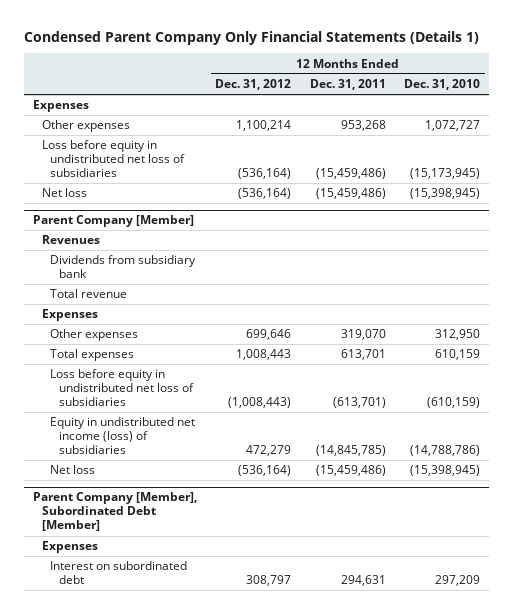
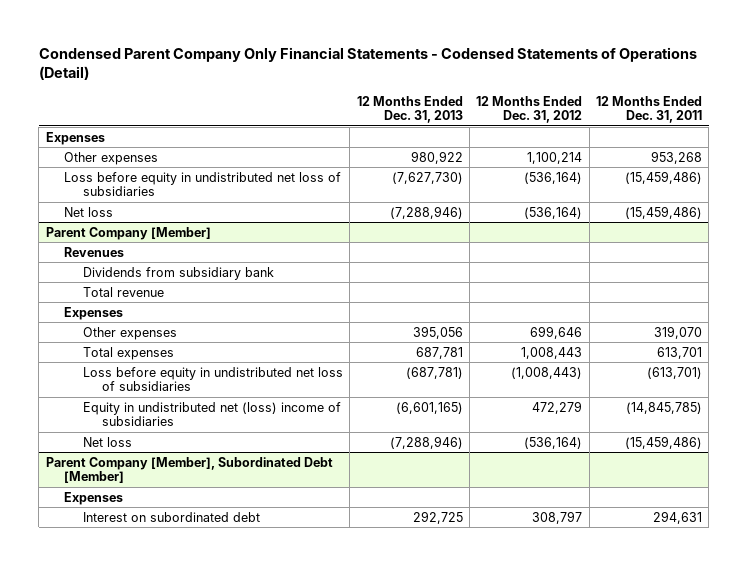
- Condensed Parent Company Only Financial Statements (Details 1)
+ Condensed Parent Company Only Financial Statements - Codensed Statements of Operations (Detail)
- | 12 Months Ended Dec. 31, 2012 | 12 Months Ended Dec. 31, 2011 | 12 Months Ended Dec. 31, 2010
+ | 12 Months Ended Dec. 31, 2013 | 12 Months Ended Dec. 31, 2012 | 12 Months Ended Dec. 31, 2011
@ Parent Company [Member]
- Equity in undistributed net income (loss) of subsidiaries | 472,279 | (14,845,785) | (14,788,786)
+ Equity in undistributed net (loss) income of subsidiaries | (6,601,165) | 472,279 | (14,845,785)

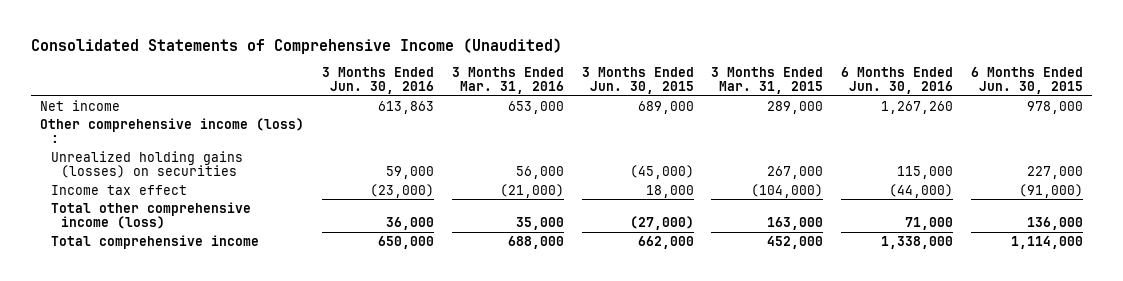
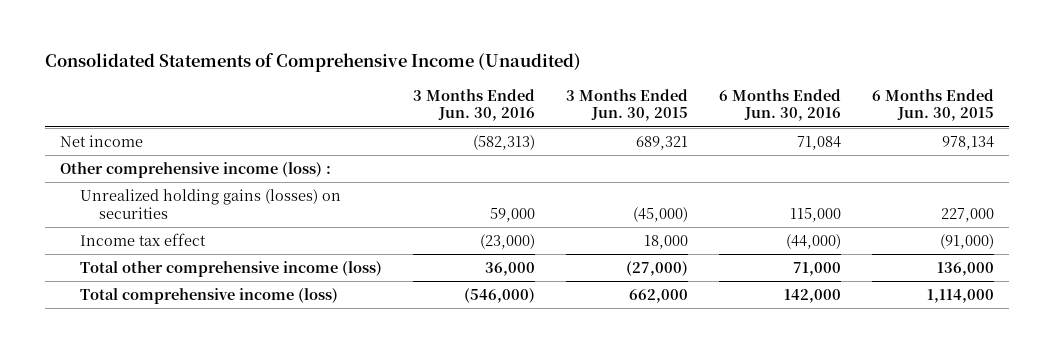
- | 3 Months Ended Jun. 30, 2016 | 3 Months Ended Mar. 31, 2016 | 3 Months Ended Jun. 30, 2015 | 3 Months Ended Mar. 31, 2015 | 6 Months Ended Jun. 30, 2016 | 6 Months Ended Jun. 30, 2015
+ | 3 Months Ended Jun. 30, 2016 | 3 Months Ended Jun. 30, 2015 | 6 Months Ended Jun. 30, 2016 | 6 Months Ended Jun. 30, 2015
- Net income | 613,863 | 653,000 | 689,000 | 289,000 | 1,267,260 | 978,000
+ Net income | (582,313) | 689,321 | 71,084 | 978,134
- Total comprehensive income | 650,000 | 688,000 | 662,000 | 452,000 | 1,338,000 | 1,114,000
+ Total comprehensive income (loss) | (546,000) | 662,000 | 142,000 | 1,114,000

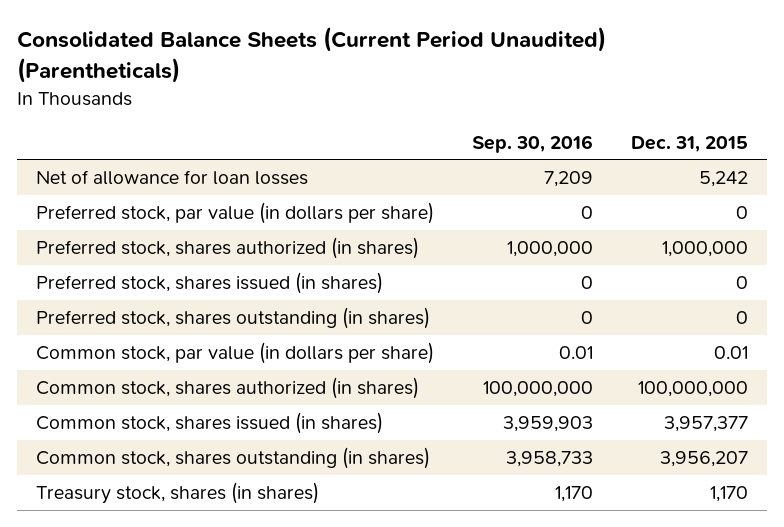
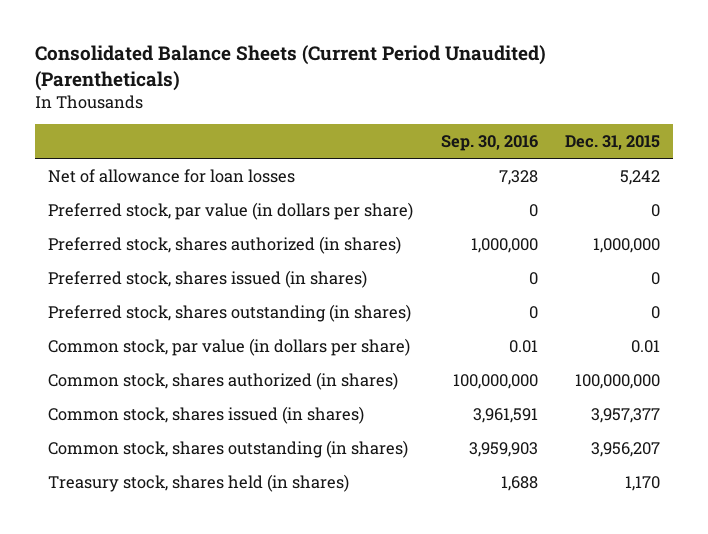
- Net of allowance for loan losses | 7,209 | 5,242
+ Net of allowance for loan losses | 7,328 | 5,242
- Common stock, shares issued (in shares) | 3,959,903 | 3,957,377
- Common stock, shares outstanding (in shares) | 3,958,733 | 3,956,207
- Treasury stock, shares (in shares) | 1,170 | 1,170
+ Common stock, shares issued (in shares) | 3,961,591 | 3,957,377
+ Common stock, shares outstanding (in shares) | 3,959,903 | 3,956,207
+ Treasury stock, shares held (in shares) | 1,688 | 1,170

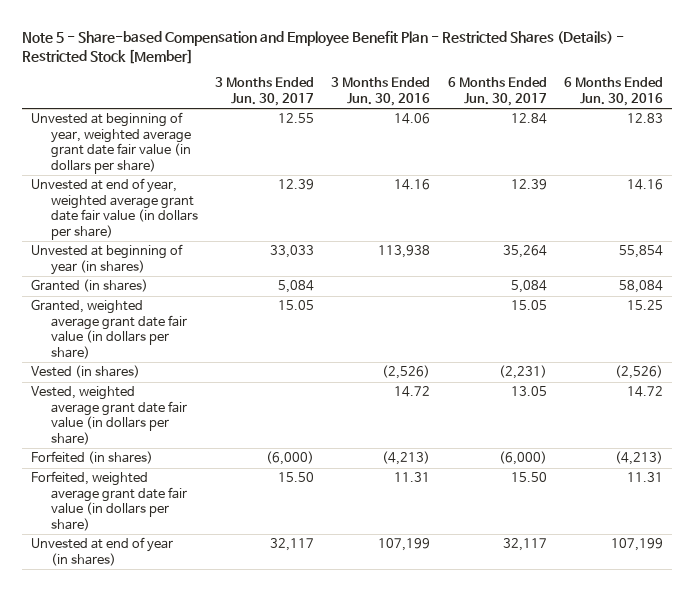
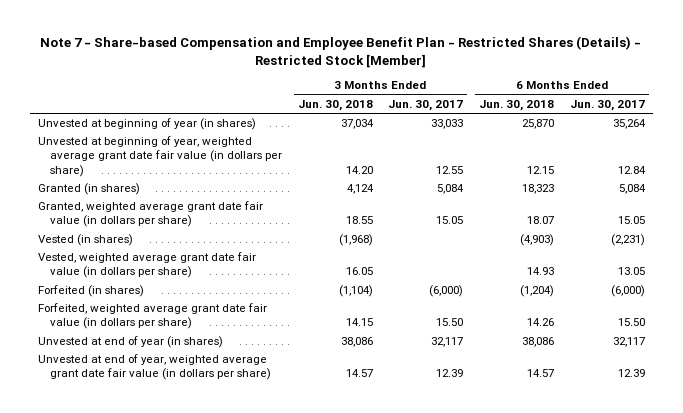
- Note 5 - Share-based Compensation and Employee Benefit Plan - Restricted Shares (Details) - Restricted Stock [Member]
+ Note 7 - Share-based Compensation and Employee Benefit Plan - Restricted Shares (Details) - Restricted Stock [Member]
- | 3 Months Ended Jun. 30, 2017 | 3 Months Ended Jun. 30, 2016 | 6 Months Ended Jun. 30, 2017 | 6 Months Ended Jun. 30, 2016
+ | 3 Months Ended Jun. 30, 2018 | 3 Months Ended Jun. 30, 2017 | 6 Months Ended Jun. 30, 2018 | 6 Months Ended Jun. 30, 2017
moved down: Unvested at beginning of year, weighted average grant date fair value (in dollars per share) | 14.20 | 12.55 | 12.15 | 12.84
moved down: Unvested at end of year, weighted average grant date fair value (in dollars per share) | 14.57 | 12.39 | 14.57 | 12.39

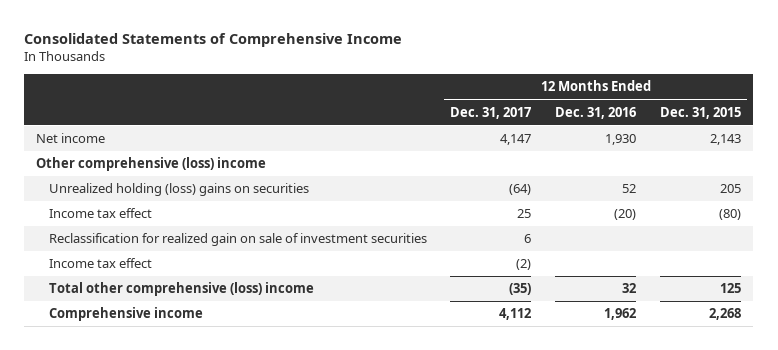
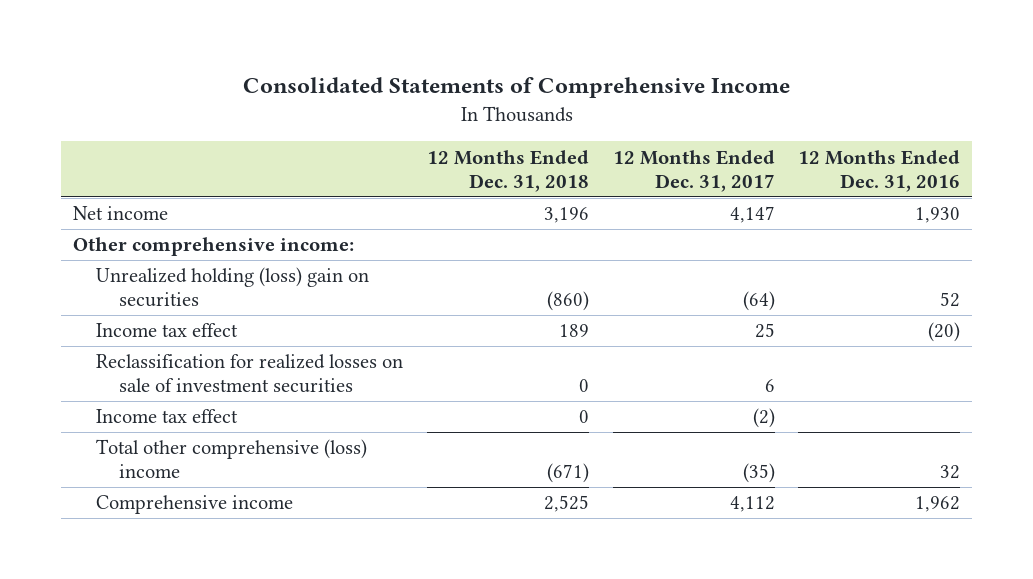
- | 12 Months Ended Dec. 31, 2017 | 12 Months Ended Dec. 31, 2016 | 12 Months Ended Dec. 31, 2015
+ | 12 Months Ended Dec. 31, 2018 | 12 Months Ended Dec. 31, 2017 | 12 Months Ended Dec. 31, 2016
- Other comprehensive (loss) income
- Unrealized holding (loss) gains on securities | (64) | 52 | 205
+ Other comprehensive income:
+ Unrealized holding (loss) gain on securities | (860) | (64) | 52
- Reclassification for realized gain on sale of investment securities | 6 | |
+ Reclassification for realized losses on sale of investment securities | 0 | 6 |

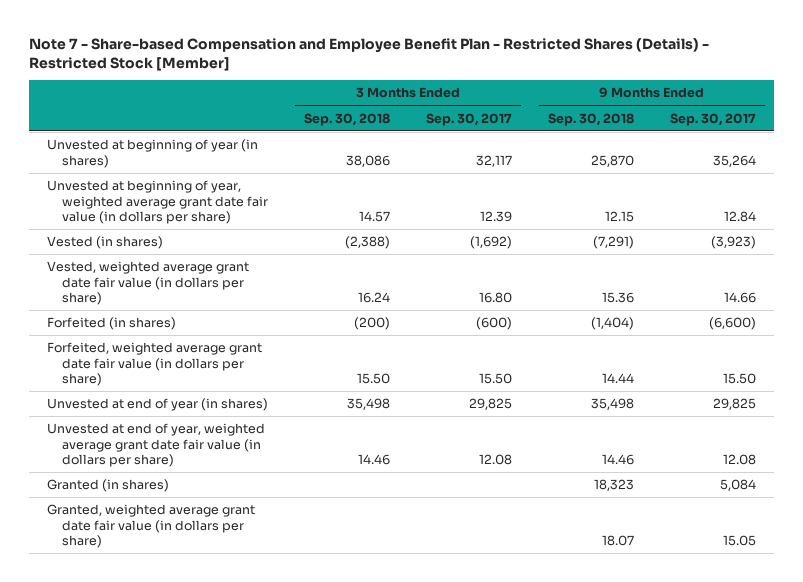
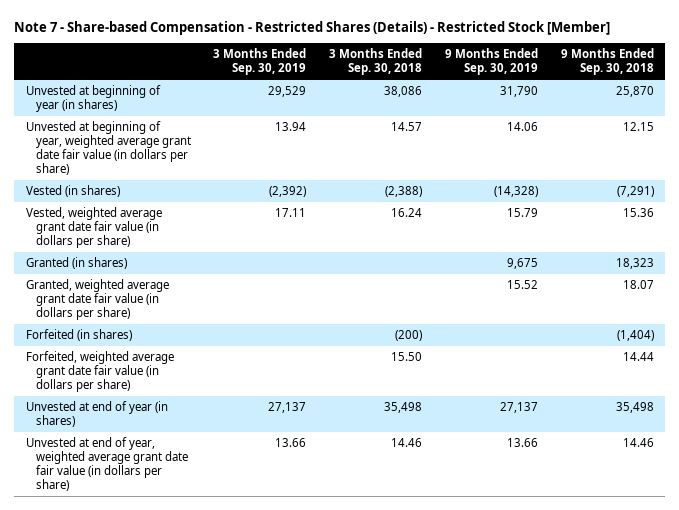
- Note 7 - Share-based Compensation and Employee Benefit Plan - Restricted Shares (Details) - Restricted Stock [Member]
+ Note 7 - Share-based Compensation - Restricted Shares (Details) - Restricted Stock [Member]
- | 3 Months Ended Sep. 30, 2018 | 3 Months Ended Sep. 30, 2017 | 9 Months Ended Sep. 30, 2018 | 9 Months Ended Sep. 30, 2017
+ | 3 Months Ended Sep. 30, 2019 | 3 Months Ended Sep. 30, 2018 | 9 Months Ended Sep. 30, 2019 | 9 Months Ended Sep. 30, 2018
moved up: Granted (in shares) | | | 9,675 | 18,323
moved up: Granted, weighted average grant date fair value (in dollars per share) | | | 15.52 | 18.07

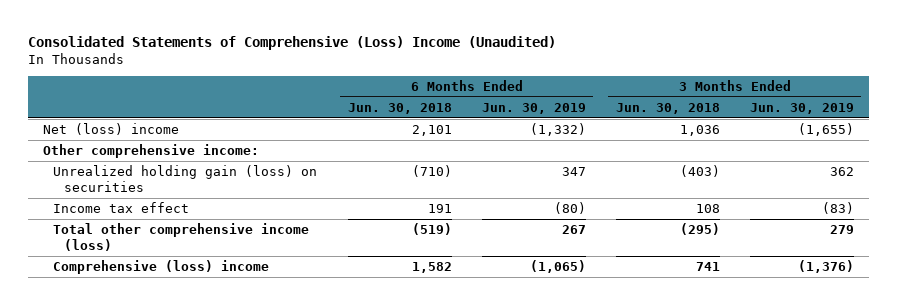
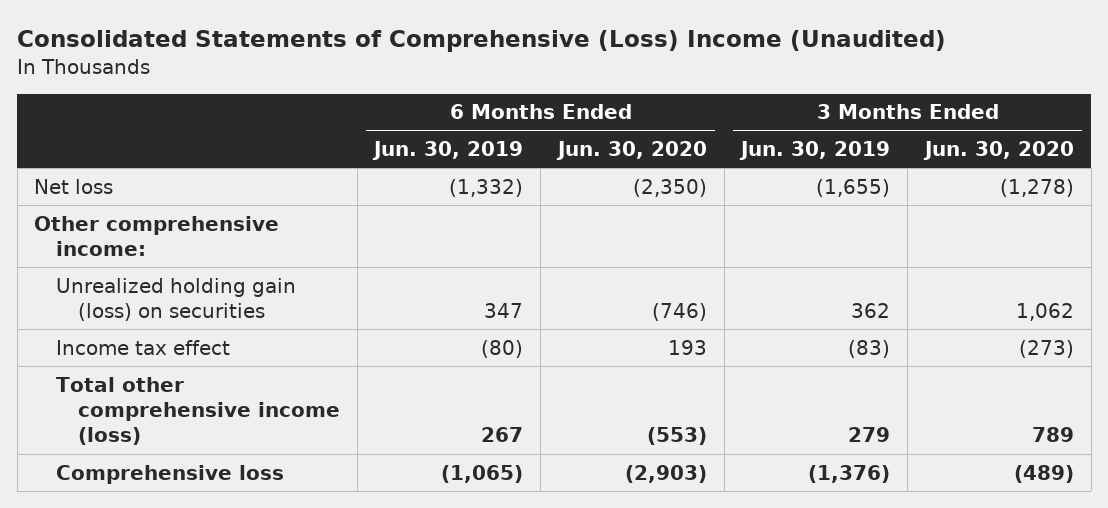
- | 6 Months Ended Jun. 30, 2018 | 6 Months Ended Jun. 30, 2019 | 3 Months Ended Jun. 30, 2018 | 3 Months Ended Jun. 30, 2019
+ | 6 Months Ended Jun. 30, 2019 | 6 Months Ended Jun. 30, 2020 | 3 Months Ended Jun. 30, 2019 | 3 Months Ended Jun. 30, 2020
- Net (loss) income | 2,101 | (1,332) | 1,036 | (1,655)
+ Net loss | (1,332) | (2,350) | (1,655) | (1,278)
- Comprehensive (loss) income | 1,582 | (1,065) | 741 | (1,376)
+ Comprehensive loss | (1,065) | (2,903) | (1,376) | (489)

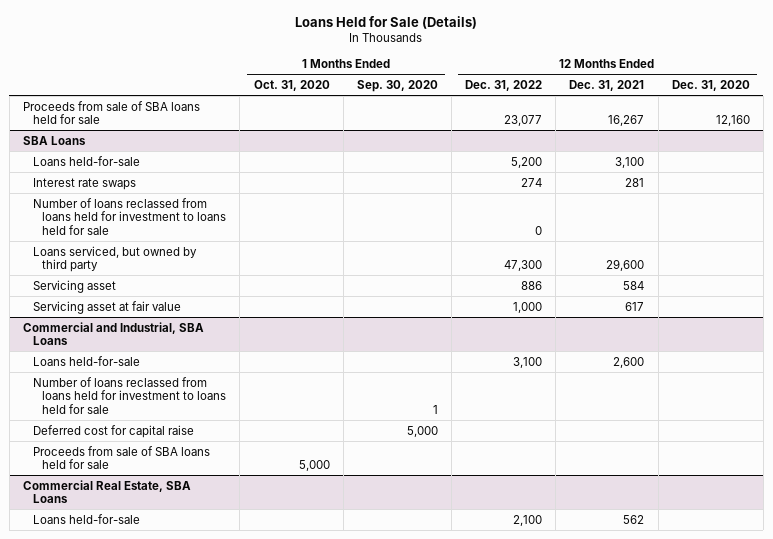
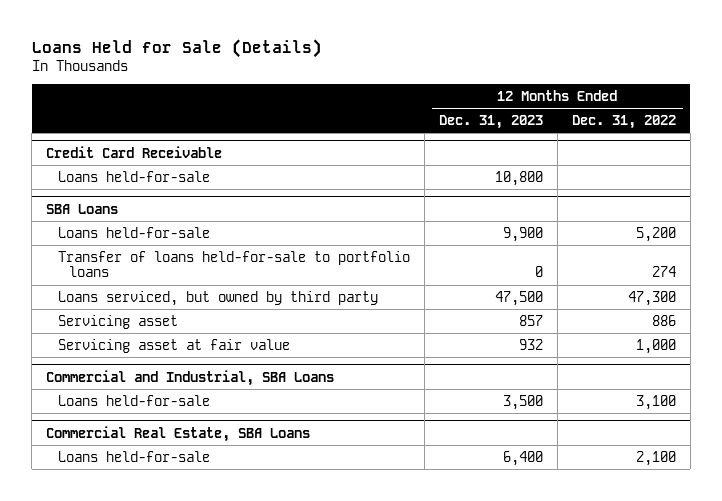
- | 1 Months Ended Oct. 31, 2020 | 1 Months Ended Sep. 30, 2020 | 12 Months Ended Dec. 31, 2022 | 12 Months Ended Dec. 31, 2021 | 12 Months Ended Dec. 31, 2020
+ | 12 Months Ended Dec. 31, 2023 | 12 Months Ended Dec. 31, 2022
- Proceeds from sale of SBA loans held for sale | | | 23,077 | 16,267 | 12,160
+ Credit Card Receivable
+ Loans held-for-sale | 10,800 |
@ SBA Loans
- Interest rate swaps | | | 274 | 281 |
- Number of loans reclassed from loans held for investment to loans held for sale | | | 0 | |
+ Transfer of loans held-for-sale to portfolio loans | 0 | 274
@ Commercial and Industrial, SBA Loans
- Number of loans reclassed from loans held for investment to loans held for sale | | 1 | | |
- Deferred cost for capital raise | | 5,000 | | |
- Proceeds from sale of SBA loans held for sale | 5,000 | | | |

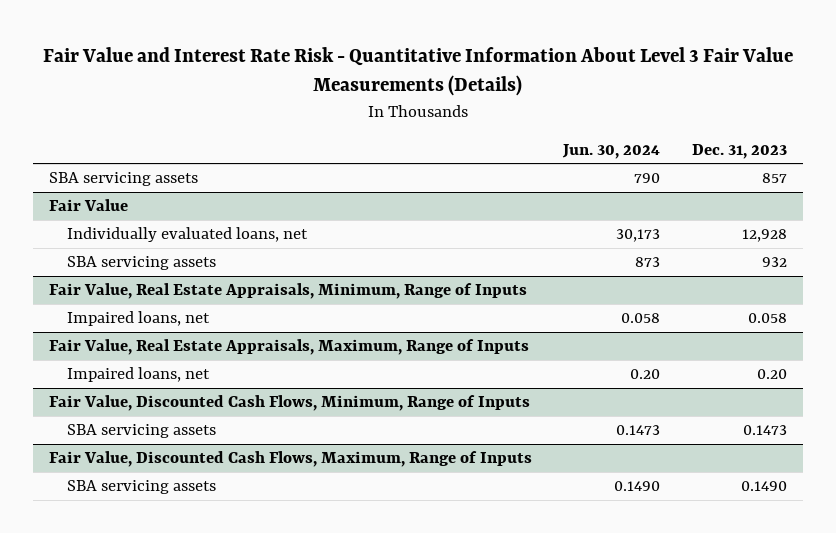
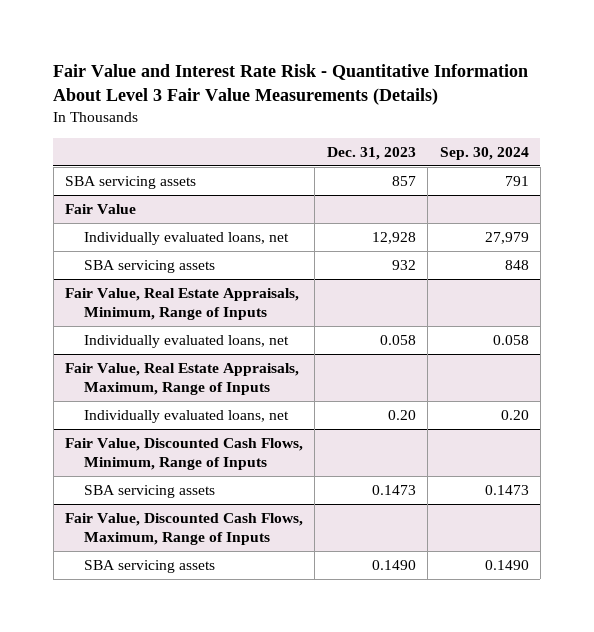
- | Jun. 30, 2024 | Dec. 31, 2023
+ | Dec. 31, 2023 | Sep. 30, 2024
@ Fair Value, Real Estate Appraisals, Minimum, Range of Inputs
- Impaired loans, net | 0.058 | 0.058
+ Individually evaluated loans, net | 0.058 | 0.058
@ Fair Value, Real Estate Appraisals, Maximum, Range of Inputs
- Impaired loans, net | 0.20 | 0.20
+ Individually evaluated loans, net | 0.20 | 0.20

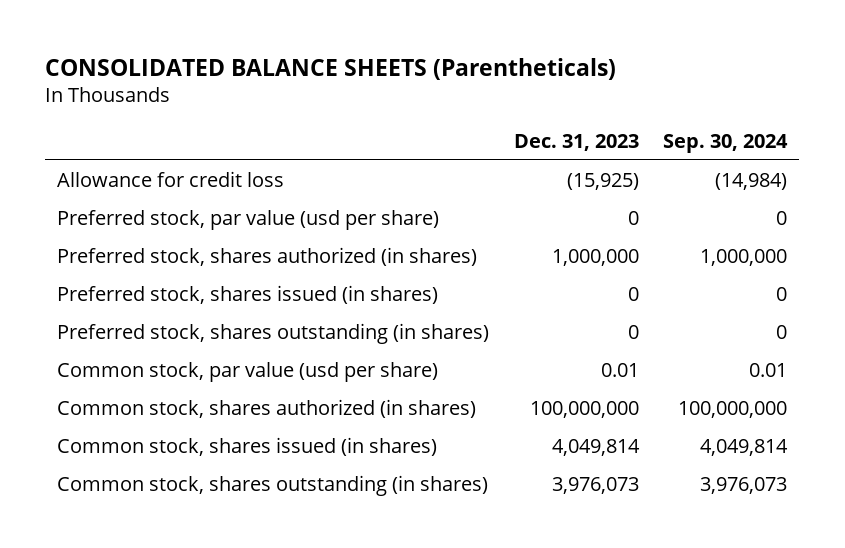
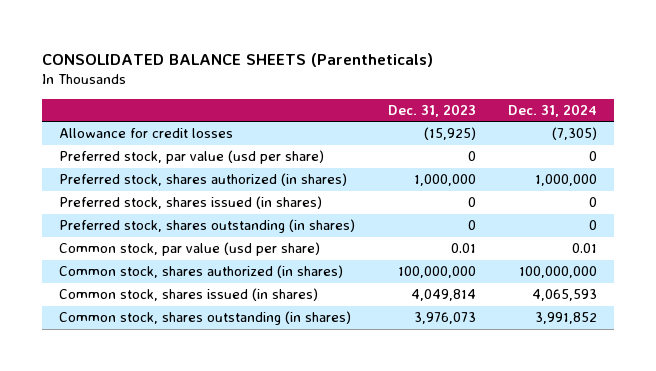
- | Dec. 31, 2023 | Sep. 30, 2024
+ | Dec. 31, 2023 | Dec. 31, 2024
- Allowance for credit loss | (15,925) | (14,984)
+ Allowance for credit losses | (15,925) | (7,305)

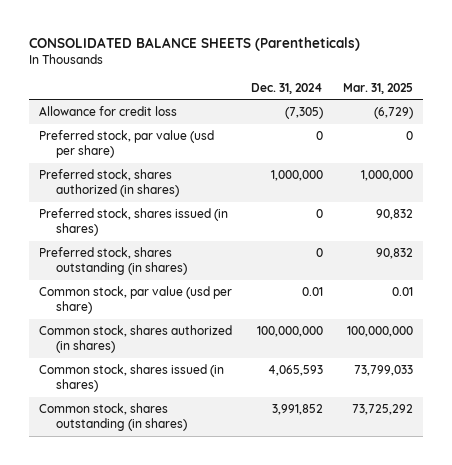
- | Dec. 31, 2023 | Dec. 31, 2024
+ | Dec. 31, 2024 | Mar. 31, 2025
- Allowance for credit losses | (15,925) | (7,305)
+ Allowance for credit loss | (7,305) | (6,729)

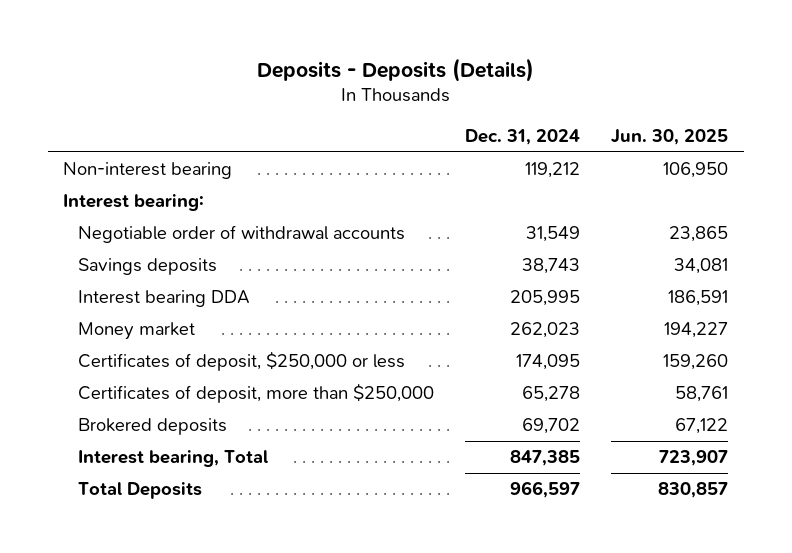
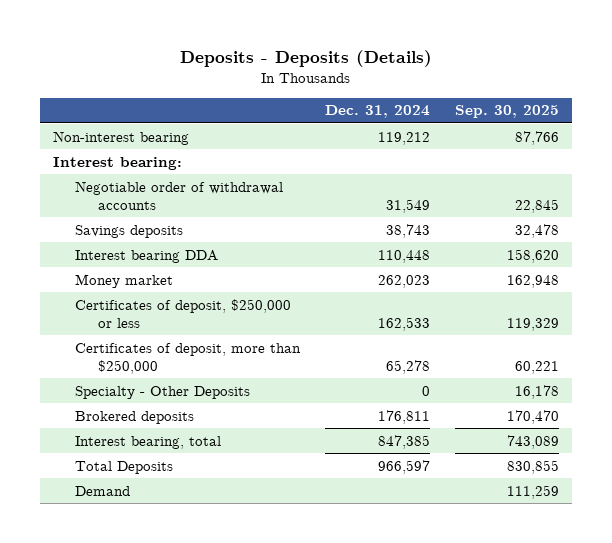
- | Dec. 31, 2024 | Jun. 30, 2025
+ | Dec. 31, 2024 | Sep. 30, 2025
- Interest bearing DDA | 205,995 | 186,591
+ Interest bearing DDA | 110,448 | 158,620
- Certificates of deposit, $250,000 or less | 174,095 | 159,260
+ Certificates of deposit, $250,000 or less | 162,533 | 119,329
- Brokered deposits | 69,702 | 67,122
- Interest bearing, Total | 847,385 | 723,907
+ Specialty - Other Deposits | 0 | 16,178
+ Brokered deposits | 176,811 | 170,470
+ Interest bearing, total | 847,385 | 743,089
+ Demand | | 111,259

